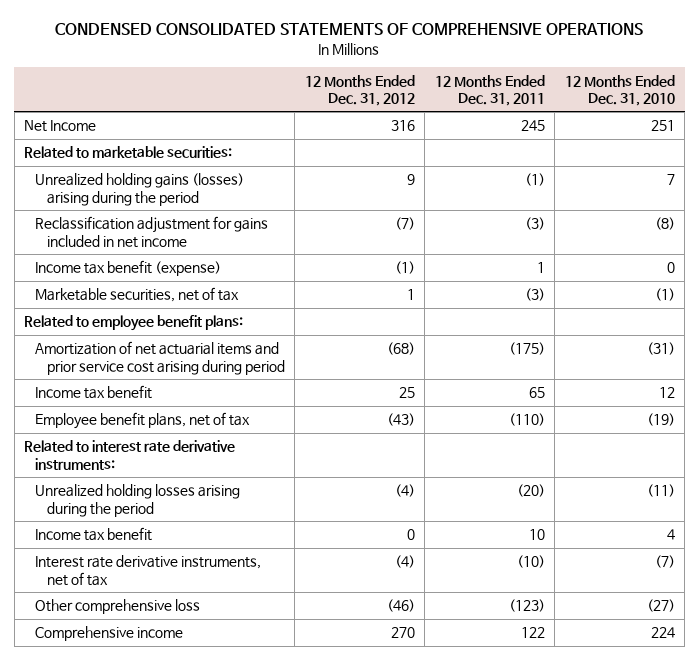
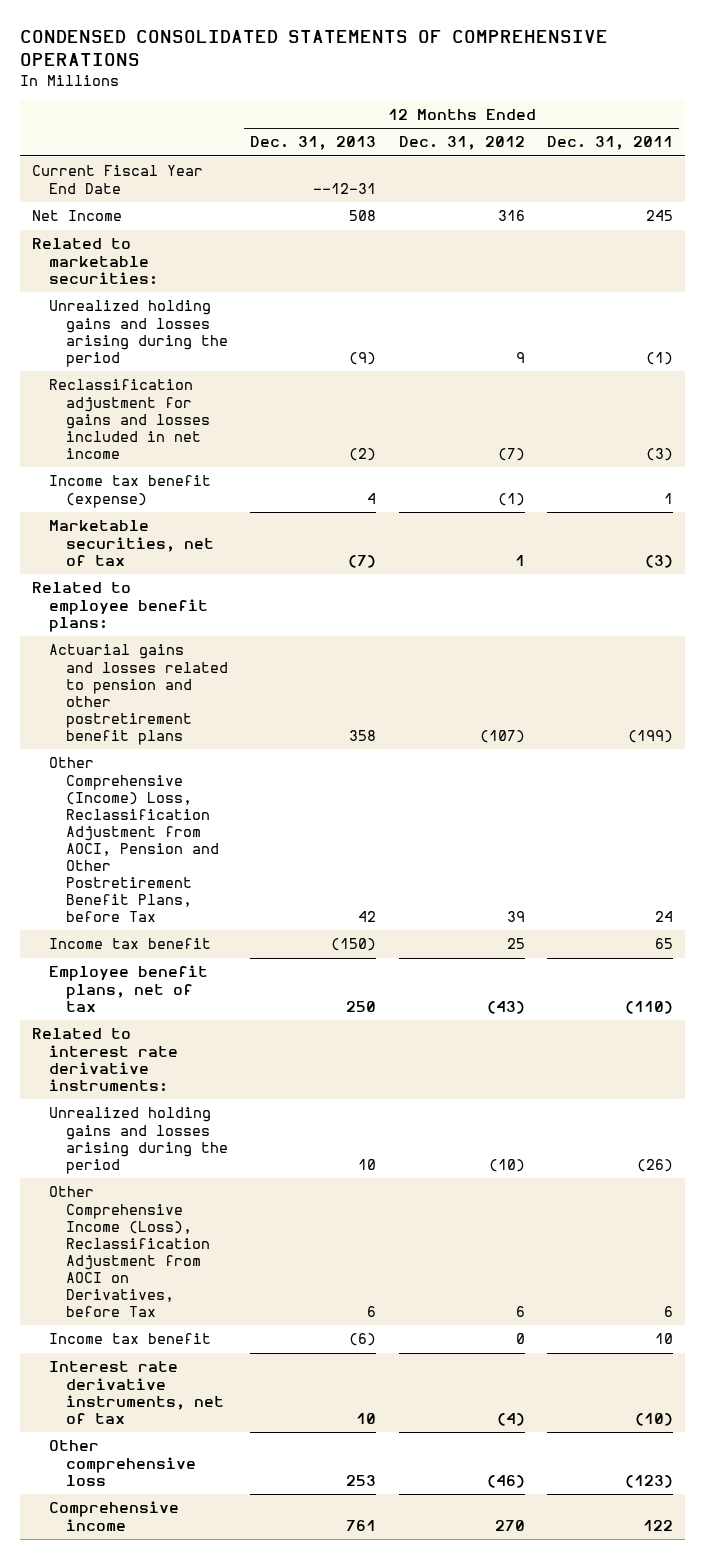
- | 12 Months Ended Dec. 31, 2012 | 12 Months Ended Dec. 31, 2011 | 12 Months Ended Dec. 31, 2010
+ | 12 Months Ended Dec. 31, 2013 | 12 Months Ended Dec. 31, 2012 | 12 Months Ended Dec. 31, 2011
+ Current Fiscal Year End Date | --12-31 | |
- Unrealized holding gains (losses) arising during the period | 9 | (1) | 7
- Reclassification adjustment for gains included in net income | (7) | (3) | (8)
+ Unrealized holding gains and losses arising during the period | (9) | 9 | (1)
+ Reclassification adjustment for gains and losses included in net income | (2) | (7) | (3)
- Amortization of net actuarial items and prior service cost arising during period | (68) | (175) | (31)
+ Actuarial gains and losses related to pension and other postretirement benefit plans | 358 | (107) | (199)
+ Other Comprehensive (Income) Loss, Reclassification Adjustment from AOCI, Pension and Other Postretirement Benefit Plans, before Tax | 42 | 39 | 24
- Unrealized holding losses arising during the period | (4) | (20) | (11)
+ Unrealized holding gains and losses arising during the period | 10 | (10) | (26)
+ Other Comprehensive Income (Loss), Reclassification Adjustment from AOCI on Derivatives, before Tax | 6 | 6 | 6

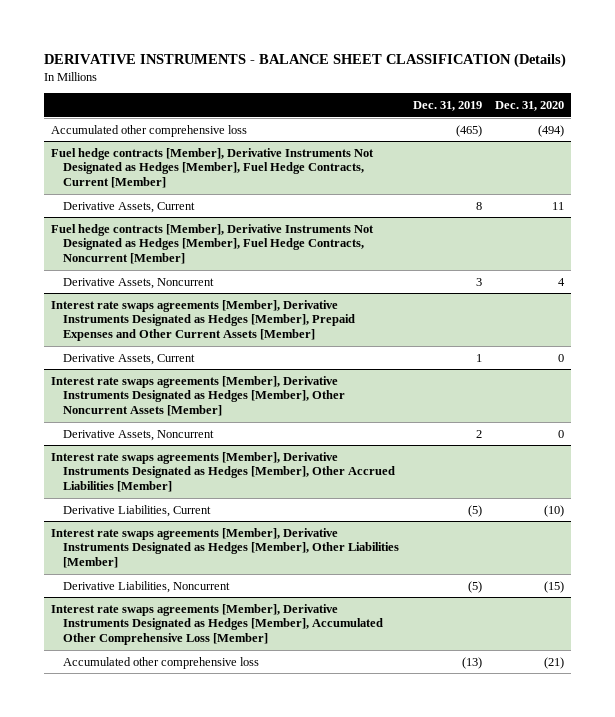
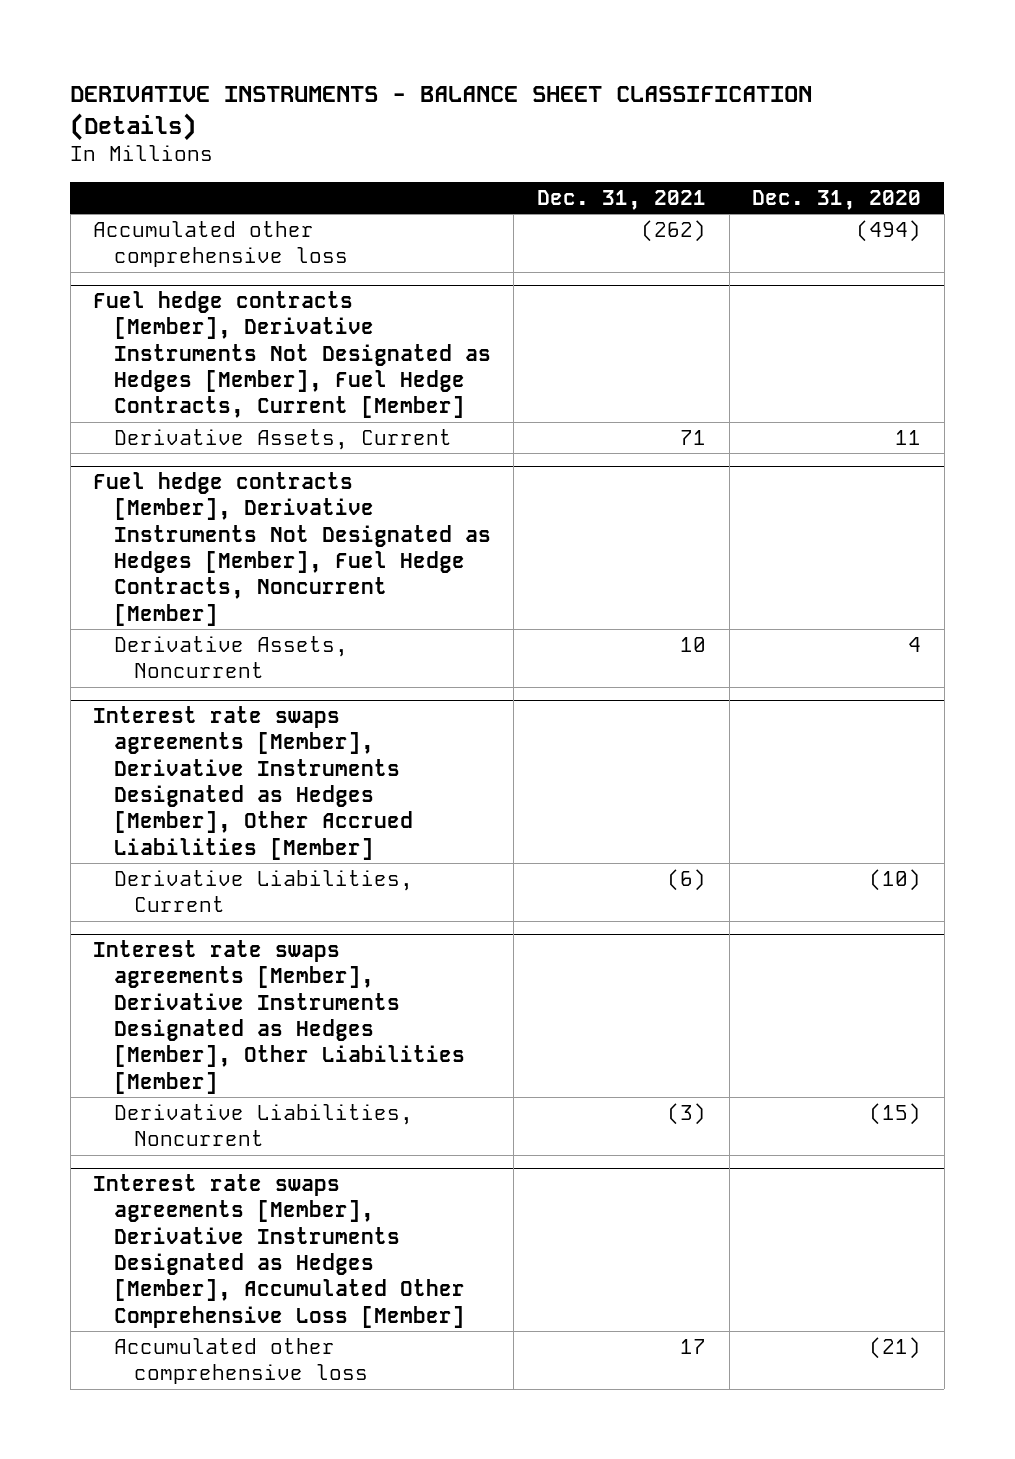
- | Dec. 31, 2019 | Dec. 31, 2020
+ | Dec. 31, 2021 | Dec. 31, 2020
- Interest rate swaps agreements [Member], Derivative Instruments Designated as Hedges [Member], Prepaid Expenses and Other Current Assets [Member]
- Derivative Assets, Current | 1 | 0
- Interest rate swaps agreements [Member], Derivative Instruments Designated as Hedges [Member], Other Noncurrent Assets [Member]
- Derivative Assets, Noncurrent | 2 | 0

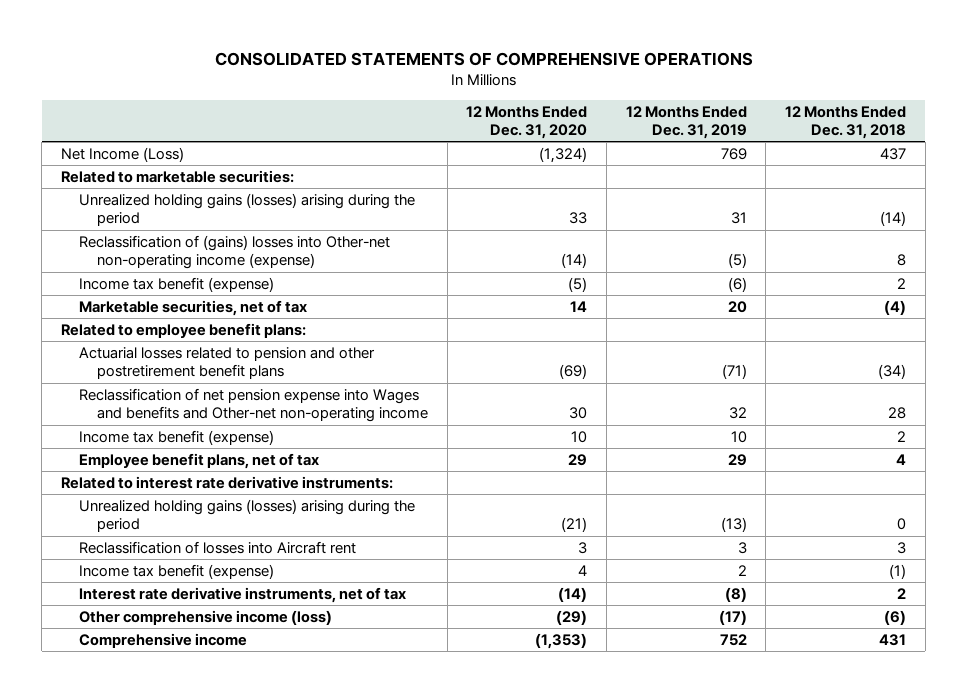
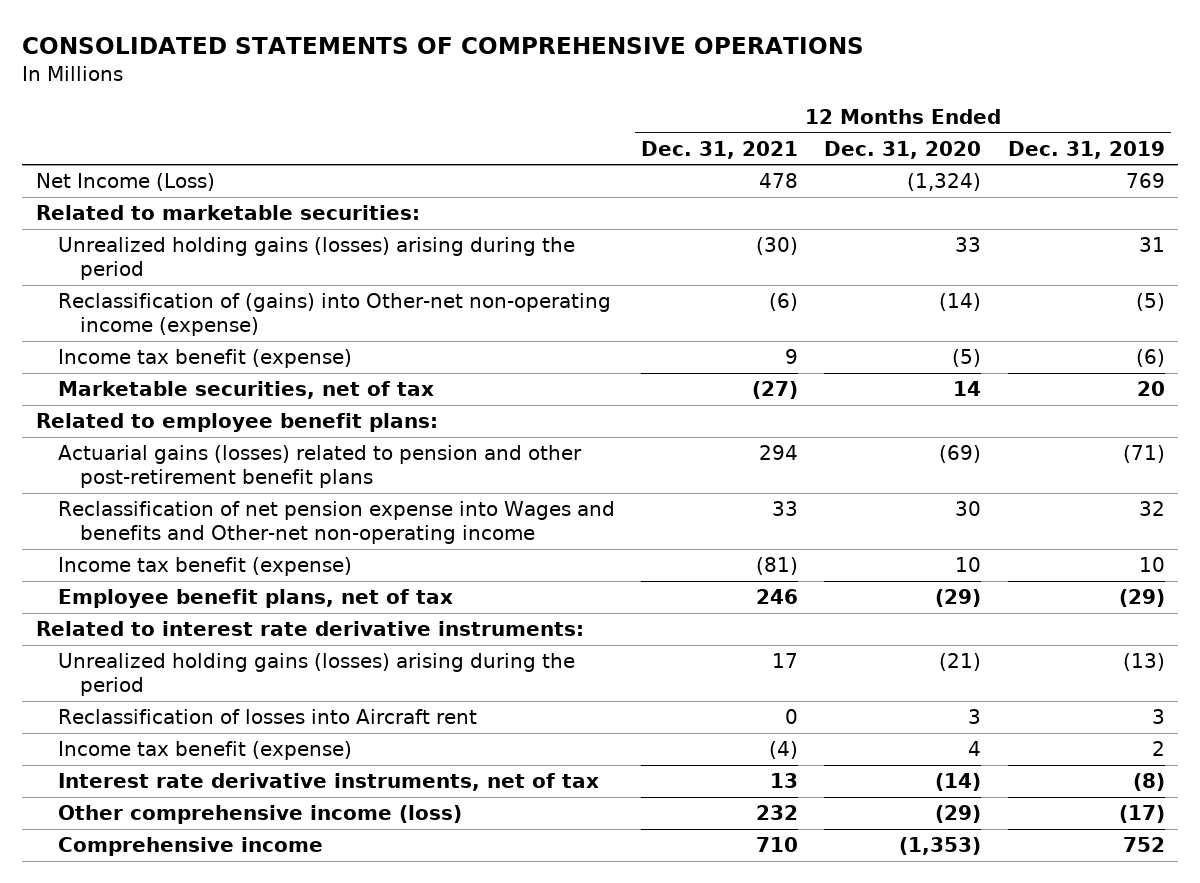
- | 12 Months Ended Dec. 31, 2020 | 12 Months Ended Dec. 31, 2019 | 12 Months Ended Dec. 31, 2018
+ | 12 Months Ended Dec. 31, 2021 | 12 Months Ended Dec. 31, 2020 | 12 Months Ended Dec. 31, 2019
- Reclassification of (gains) losses into Other-net non-operating income (expense) | (14) | (5) | 8
+ Reclassification of (gains) into Other-net non-operating income (expense) | (6) | (14) | (5)
- Actuarial losses related to pension and other postretirement benefit plans | (69) | (71) | (34)
+ Actuarial gains (losses) related to pension and other post-retirement benefit plans | 294 | (69) | (71)
- Employee benefit plans, net of tax | 29 | 29 | 4
+ Employee benefit plans, net of tax | 246 | (29) | (29)

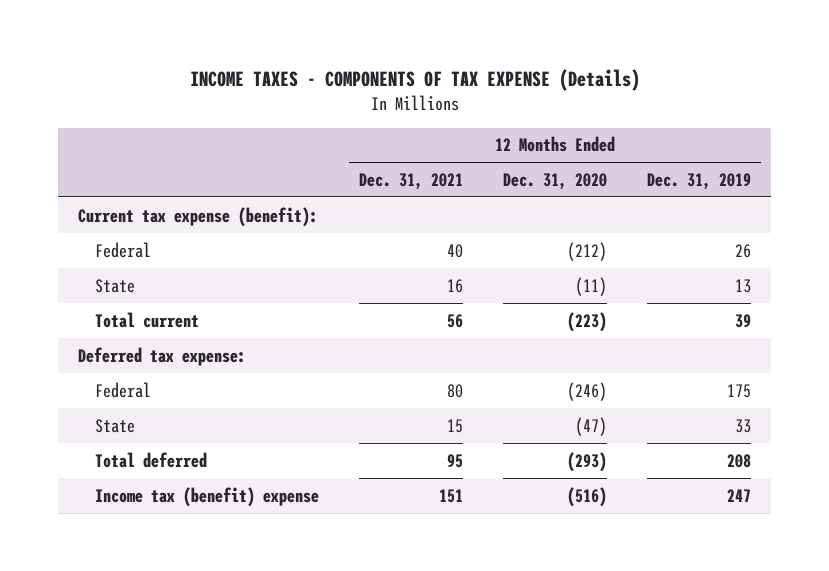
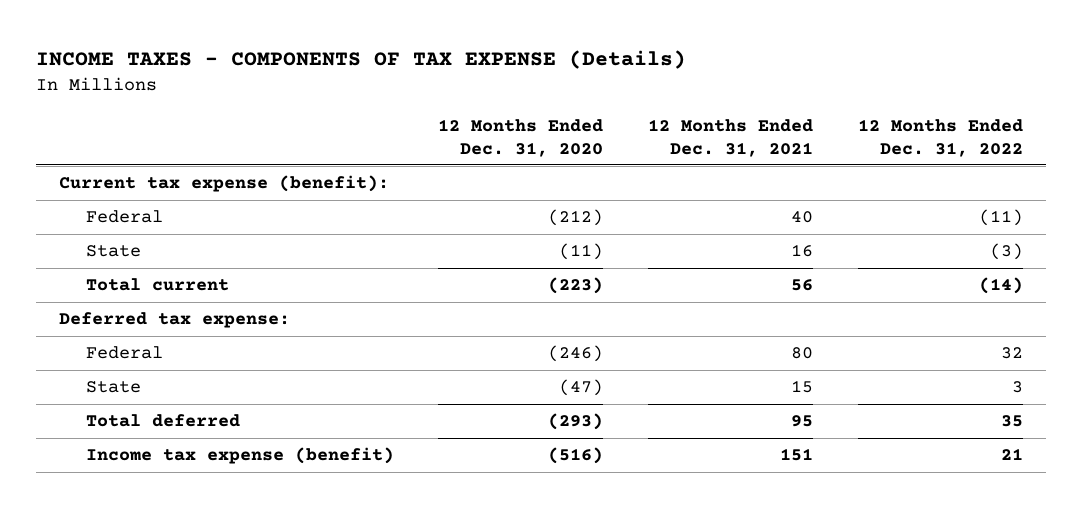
- | 12 Months Ended Dec. 31, 2021 | 12 Months Ended Dec. 31, 2020 | 12 Months Ended Dec. 31, 2019
+ | 12 Months Ended Dec. 31, 2020 | 12 Months Ended Dec. 31, 2021 | 12 Months Ended Dec. 31, 2022
- Income tax (benefit) expense | 151 | (516) | 247
+ Income tax expense (benefit) | (516) | 151 | 21

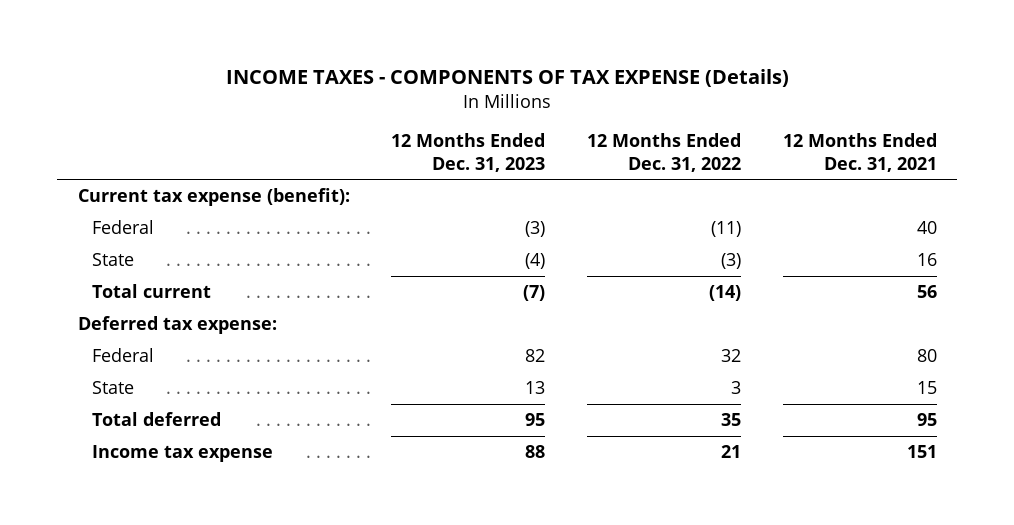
- | 12 Months Ended Dec. 31, 2020 | 12 Months Ended Dec. 31, 2021 | 12 Months Ended Dec. 31, 2022
+ | 12 Months Ended Dec. 31, 2023 | 12 Months Ended Dec. 31, 2022 | 12 Months Ended Dec. 31, 2021
- Income tax expense (benefit) | (516) | 151 | 21
+ Income tax expense | 88 | 21 | 151

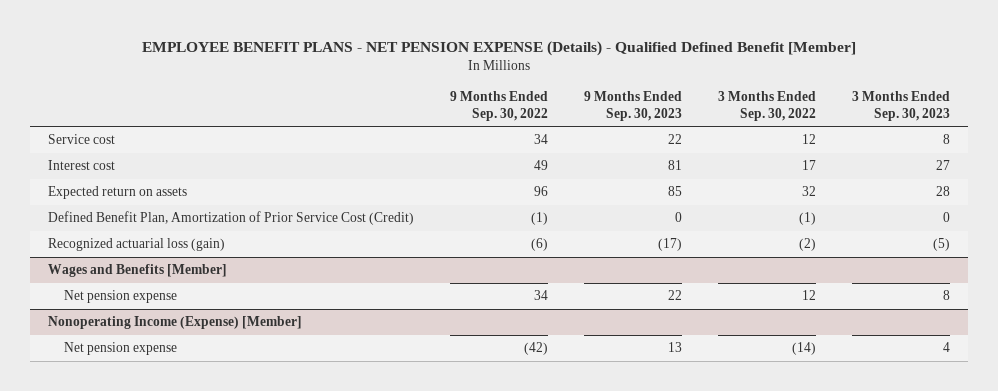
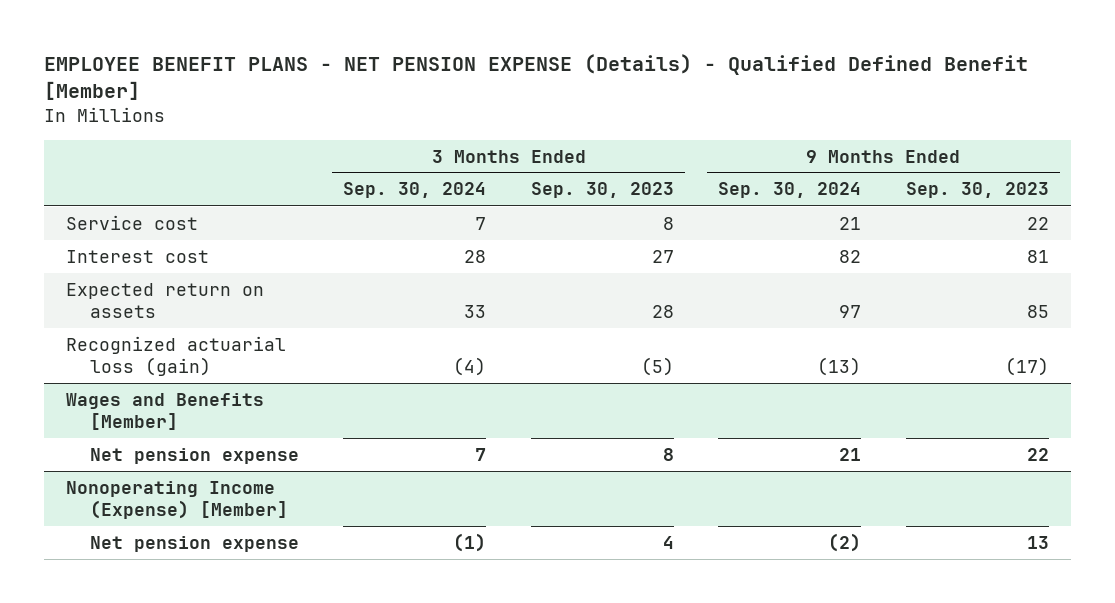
- | 9 Months Ended Sep. 30, 2022 | 9 Months Ended Sep. 30, 2023 | 3 Months Ended Sep. 30, 2022 | 3 Months Ended Sep. 30, 2023
+ | 3 Months Ended Sep. 30, 2024 | 3 Months Ended Sep. 30, 2023 | 9 Months Ended Sep. 30, 2024 | 9 Months Ended Sep. 30, 2023
- Defined Benefit Plan, Amortization of Prior Service Cost (Credit) | (1) | 0 | (1) | 0

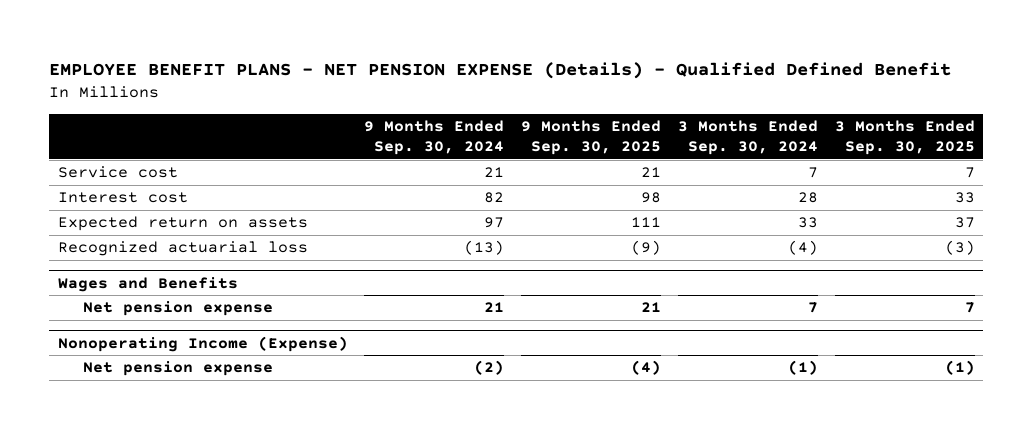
- EMPLOYEE BENEFIT PLANS - NET PENSION EXPENSE (Details) - Qualified Defined Benefit [Member]
+ EMPLOYEE BENEFIT PLANS - NET PENSION EXPENSE (Details) - Qualified Defined Benefit
- | 3 Months Ended Sep. 30, 2024 | 3 Months Ended Sep. 30, 2023 | 9 Months Ended Sep. 30, 2024 | 9 Months Ended Sep. 30, 2023
+ | 9 Months Ended Sep. 30, 2024 | 9 Months Ended Sep. 30, 2025 | 3 Months Ended Sep. 30, 2024 | 3 Months Ended Sep. 30, 2025
- Recognized actuarial loss (gain) | (4) | (5) | (13) | (17)
- Wages and Benefits [Member]
+ Recognized actuarial loss | (13) | (9) | (4) | (3)
+ Wages and Benefits
- Nonoperating Income (Expense) [Member]
+ Nonoperating Income (Expense)

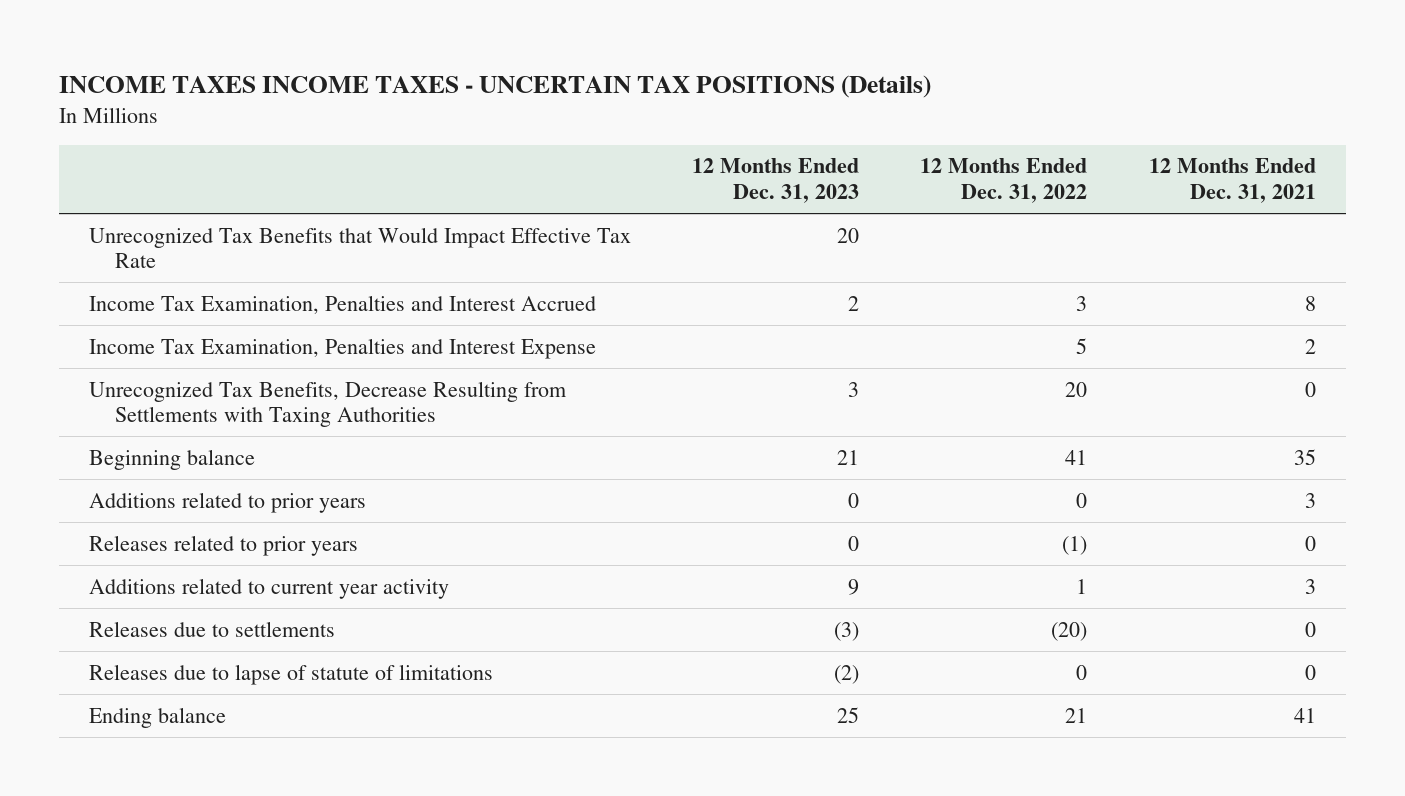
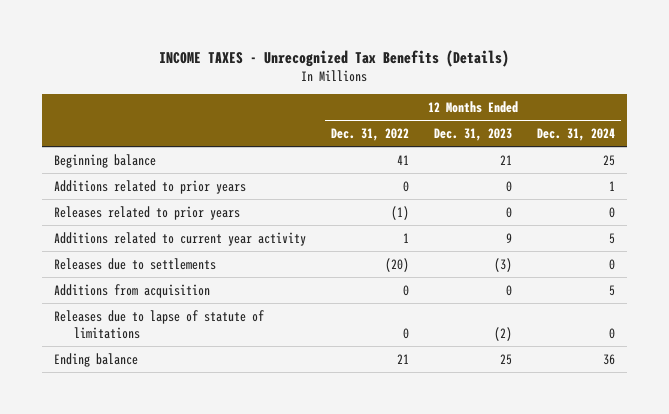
- INCOME TAXES INCOME TAXES - UNCERTAIN TAX POSITIONS (Details)
+ INCOME TAXES - Unrecognized Tax Benefits (Details)
- | 12 Months Ended Dec. 31, 2023 | 12 Months Ended Dec. 31, 2022 | 12 Months Ended Dec. 31, 2021
+ | 12 Months Ended Dec. 31, 2022 | 12 Months Ended Dec. 31, 2023 | 12 Months Ended Dec. 31, 2024
- Unrecognized Tax Benefits that Would Impact Effective Tax Rate | 20 | |
- Income Tax Examination, Penalties and Interest Accrued | 2 | 3 | 8
- Income Tax Examination, Penalties and Interest Expense | | 5 | 2
- Unrecognized Tax Benefits, Decrease Resulting from Settlements with Taxing Authorities | 3 | 20 | 0
+ Additions from acquisition | 0 | 0 | 5

